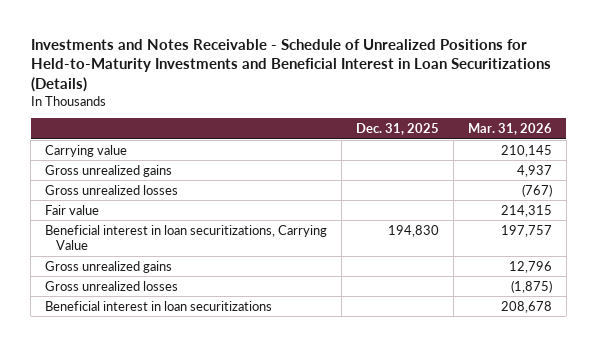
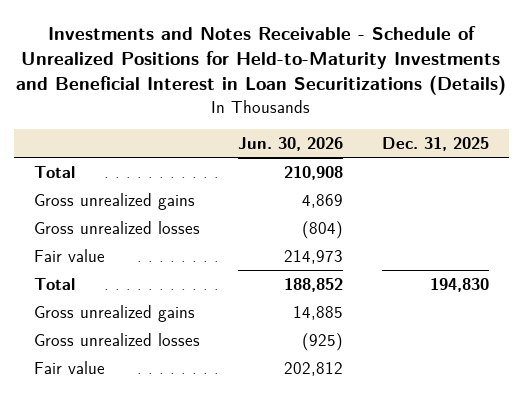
- | Dec. 31, 2025 | Mar. 31, 2026
+ | Jun. 30, 2026 | Dec. 31, 2025
- Carrying value | | 210,145
+ Total | 210,908 |
- Beneficial interest in loan securitizations, Carrying Value | 194,830 | 197,757
+ Total | 188,852 | 194,830
- Beneficial interest in loan securitizations | | 208,678
+ Fair value | 202,812 |

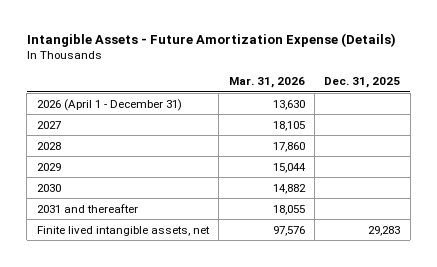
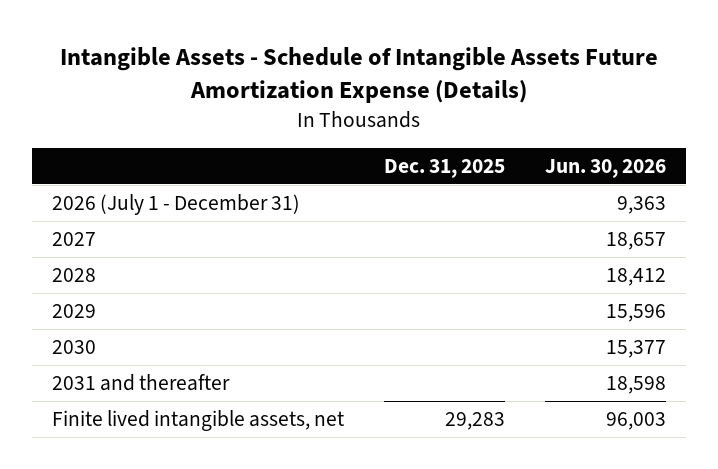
- Intangible Assets - Future Amortization Expense (Details)
+ Intangible Assets - Schedule of Intangible Assets Future Amortization Expense (Details)
- | Mar. 31, 2026 | Dec. 31, 2025
+ | Dec. 31, 2025 | Jun. 30, 2026
- 2026 (April 1 - December 31) | 13,630 |
+ 2026 (July 1 - December 31) | | 9,363

